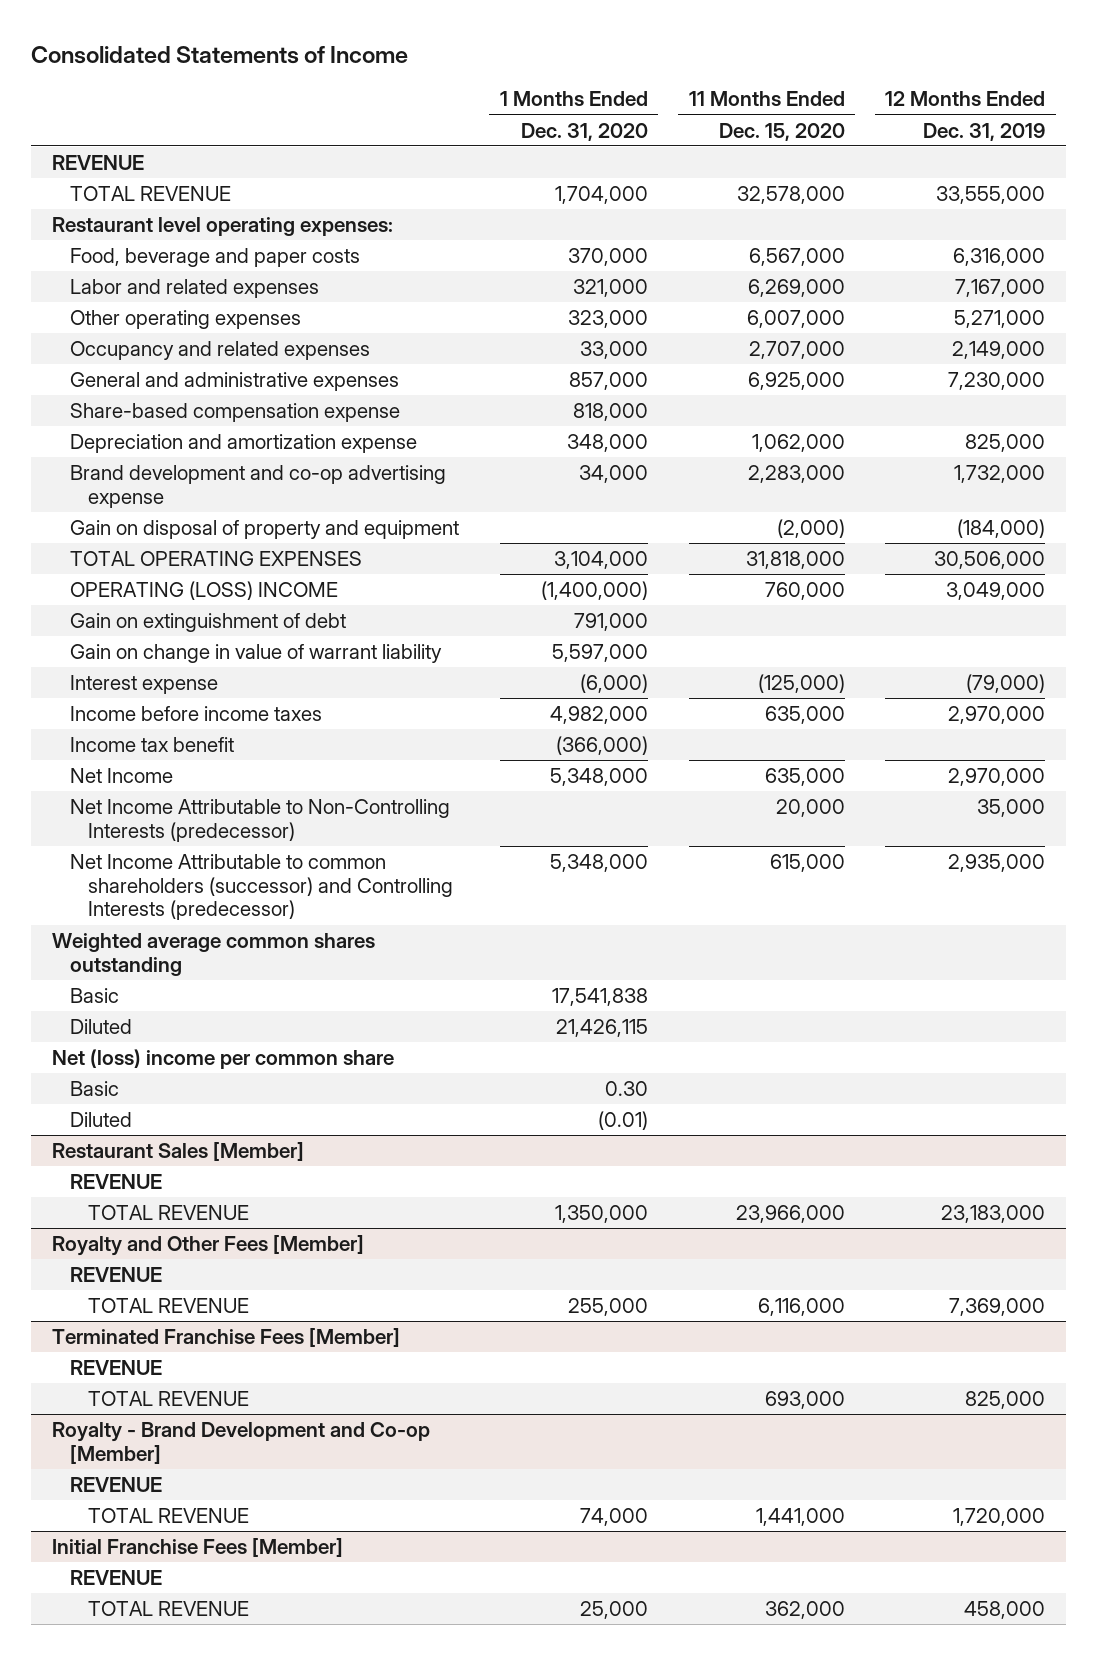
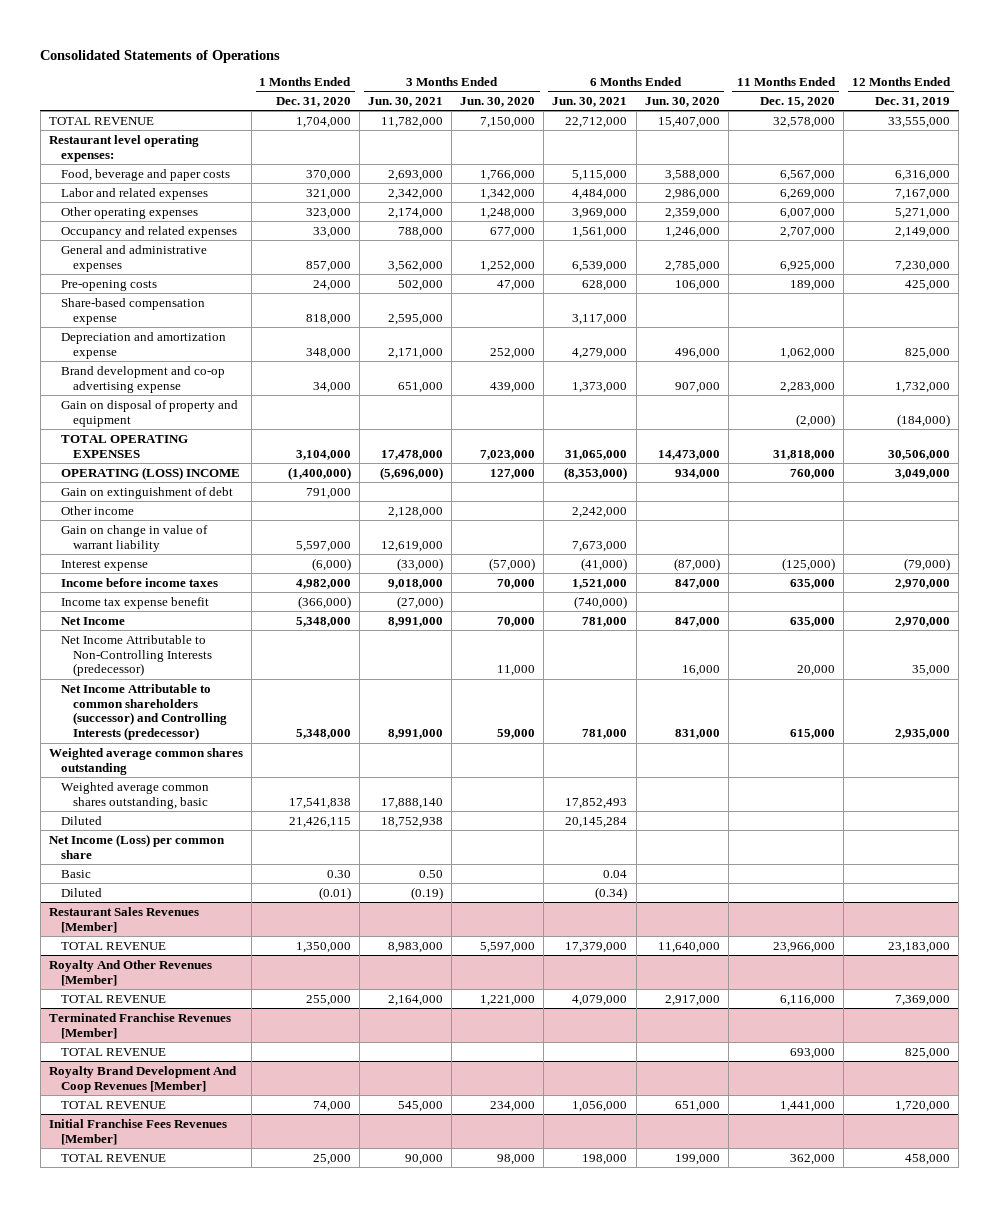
- Consolidated Statements of Income
+ Consolidated Statements of Operations
- | 1 Months Ended Dec. 31, 2020 | 11 Months Ended Dec. 15, 2020 | 12 Months Ended Dec. 31, 2019
+ | 1 Months Ended Dec. 31, 2020 | 3 Months Ended Jun. 30, 2021 | 3 Months Ended Jun. 30, 2020 | 6 Months Ended Jun. 30, 2021 | 6 Months Ended Jun. 30, 2020 | 11 Months Ended Dec. 15, 2020 | 12 Months Ended Dec. 31, 2019
- REVENUE
+ Pre-opening costs | 24,000 | 502,000 | 47,000 | 628,000 | 106,000 | 189,000 | 425,000
+ Other income | | 2,128,000 | | 2,242,000 | | |
- Income tax benefit | (366,000) | |
+ Income tax expense benefit | (366,000) | (27,000) | | (740,000) | | |
- Basic | 17,541,838 | |
+ Weighted average common shares outstanding, basic | 17,541,838 | 17,888,140 | | 17,852,493 | | |
- Net (loss) income per common share
+ Net Income (Loss) per common share
- Restaurant Sales [Member]
- REVENUE
+ Restaurant Sales Revenues [Member]
- Royalty and Other Fees [Member]
- REVENUE
+ Royalty And Other Revenues [Member]
- Terminated Franchise Fees [Member]
- REVENUE
+ Terminated Franchise Revenues [Member]
- Royalty - Brand Development and Co-op [Member]
- REVENUE
+ Royalty Brand Development And Coop Revenues [Member]
- Initial Franchise Fees [Member]
- REVENUE
+ Initial Franchise Fees Revenues [Member]

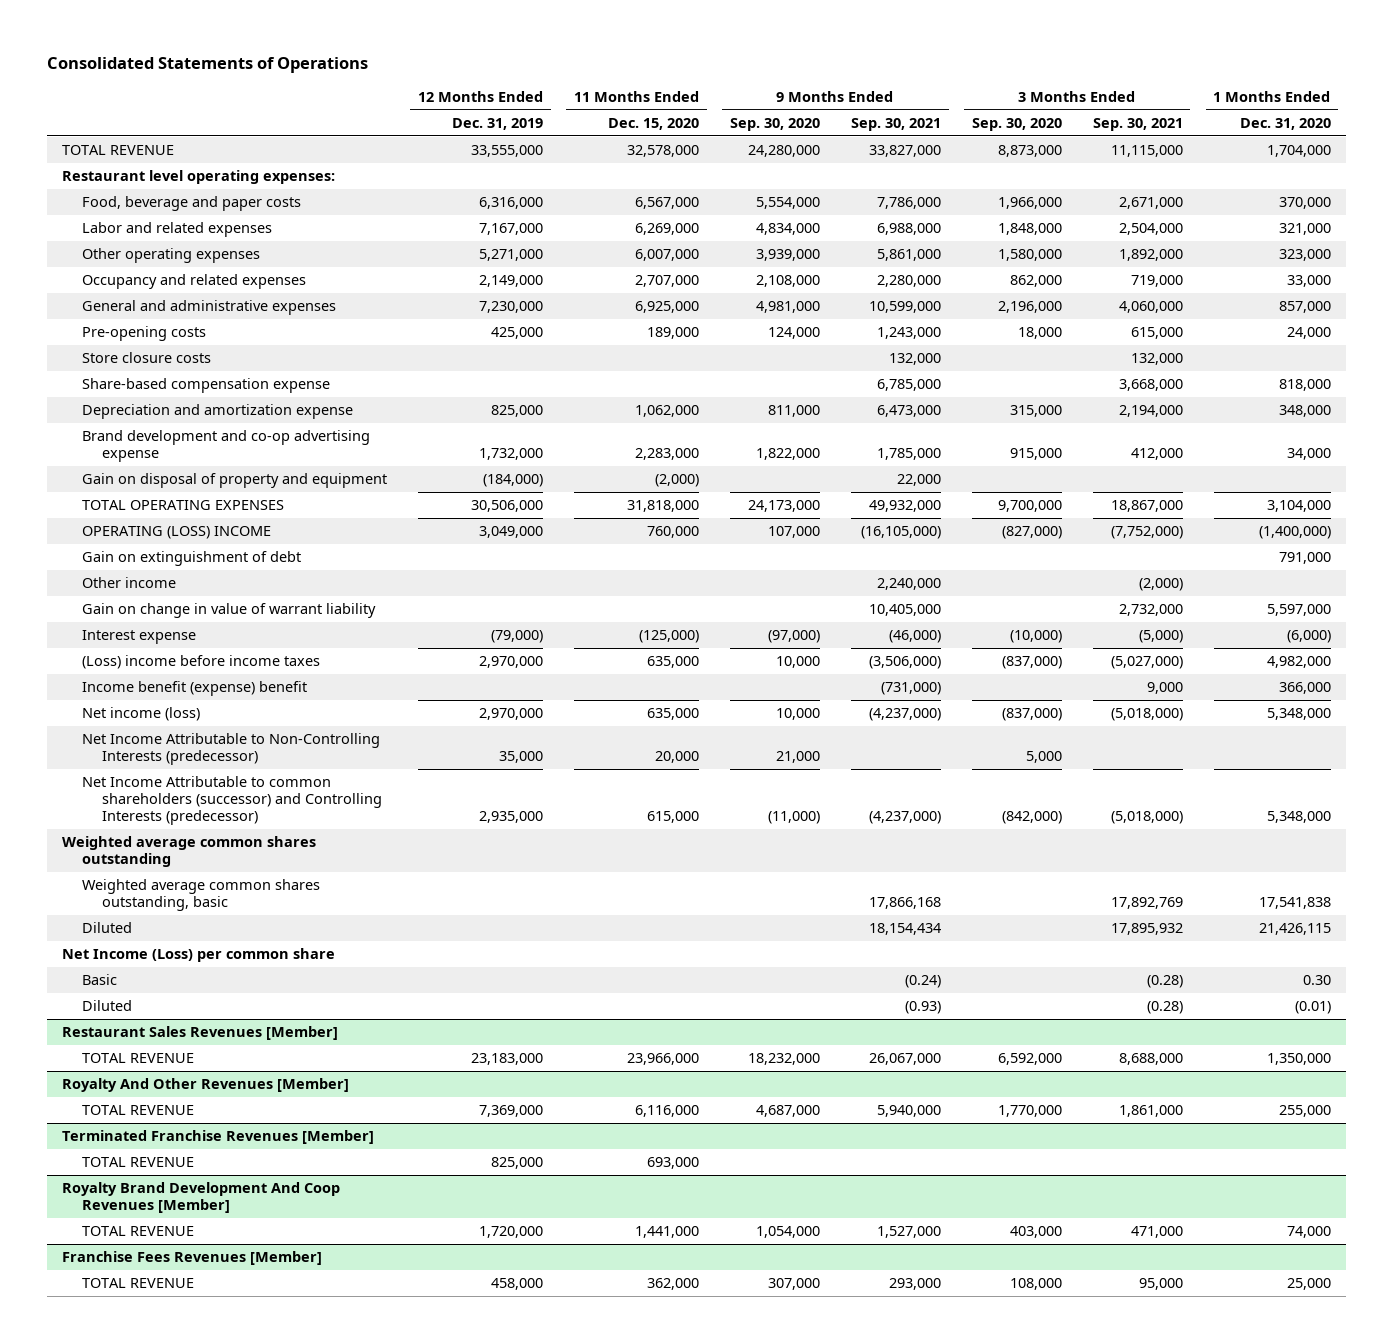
- | 1 Months Ended Dec. 31, 2020 | 3 Months Ended Jun. 30, 2021 | 3 Months Ended Jun. 30, 2020 | 6 Months Ended Jun. 30, 2021 | 6 Months Ended Jun. 30, 2020 | 11 Months Ended Dec. 15, 2020 | 12 Months Ended Dec. 31, 2019
+ | 12 Months Ended Dec. 31, 2019 | 11 Months Ended Dec. 15, 2020 | 9 Months Ended Sep. 30, 2020 | 9 Months Ended Sep. 30, 2021 | 3 Months Ended Sep. 30, 2020 | 3 Months Ended Sep. 30, 2021 | 1 Months Ended Dec. 31, 2020
+ Store closure costs | | | | 132,000 | | 132,000 |
- Income before income taxes | 4,982,000 | 9,018,000 | 70,000 | 1,521,000 | 847,000 | 635,000 | 2,970,000
- Income tax expense benefit | (366,000) | (27,000) | | (740,000) | | |
- Net Income | 5,348,000 | 8,991,000 | 70,000 | 781,000 | 847,000 | 635,000 | 2,970,000
+ (Loss) income before income taxes | 2,970,000 | 635,000 | 10,000 | (3,506,000) | (837,000) | (5,027,000) | 4,982,000
+ Income benefit (expense) benefit | | | | (731,000) | | 9,000 | 366,000
+ Net income (loss) | 2,970,000 | 635,000 | 10,000 | (4,237,000) | (837,000) | (5,018,000) | 5,348,000
- Initial Franchise Fees Revenues [Member]
+ Franchise Fees Revenues [Member]

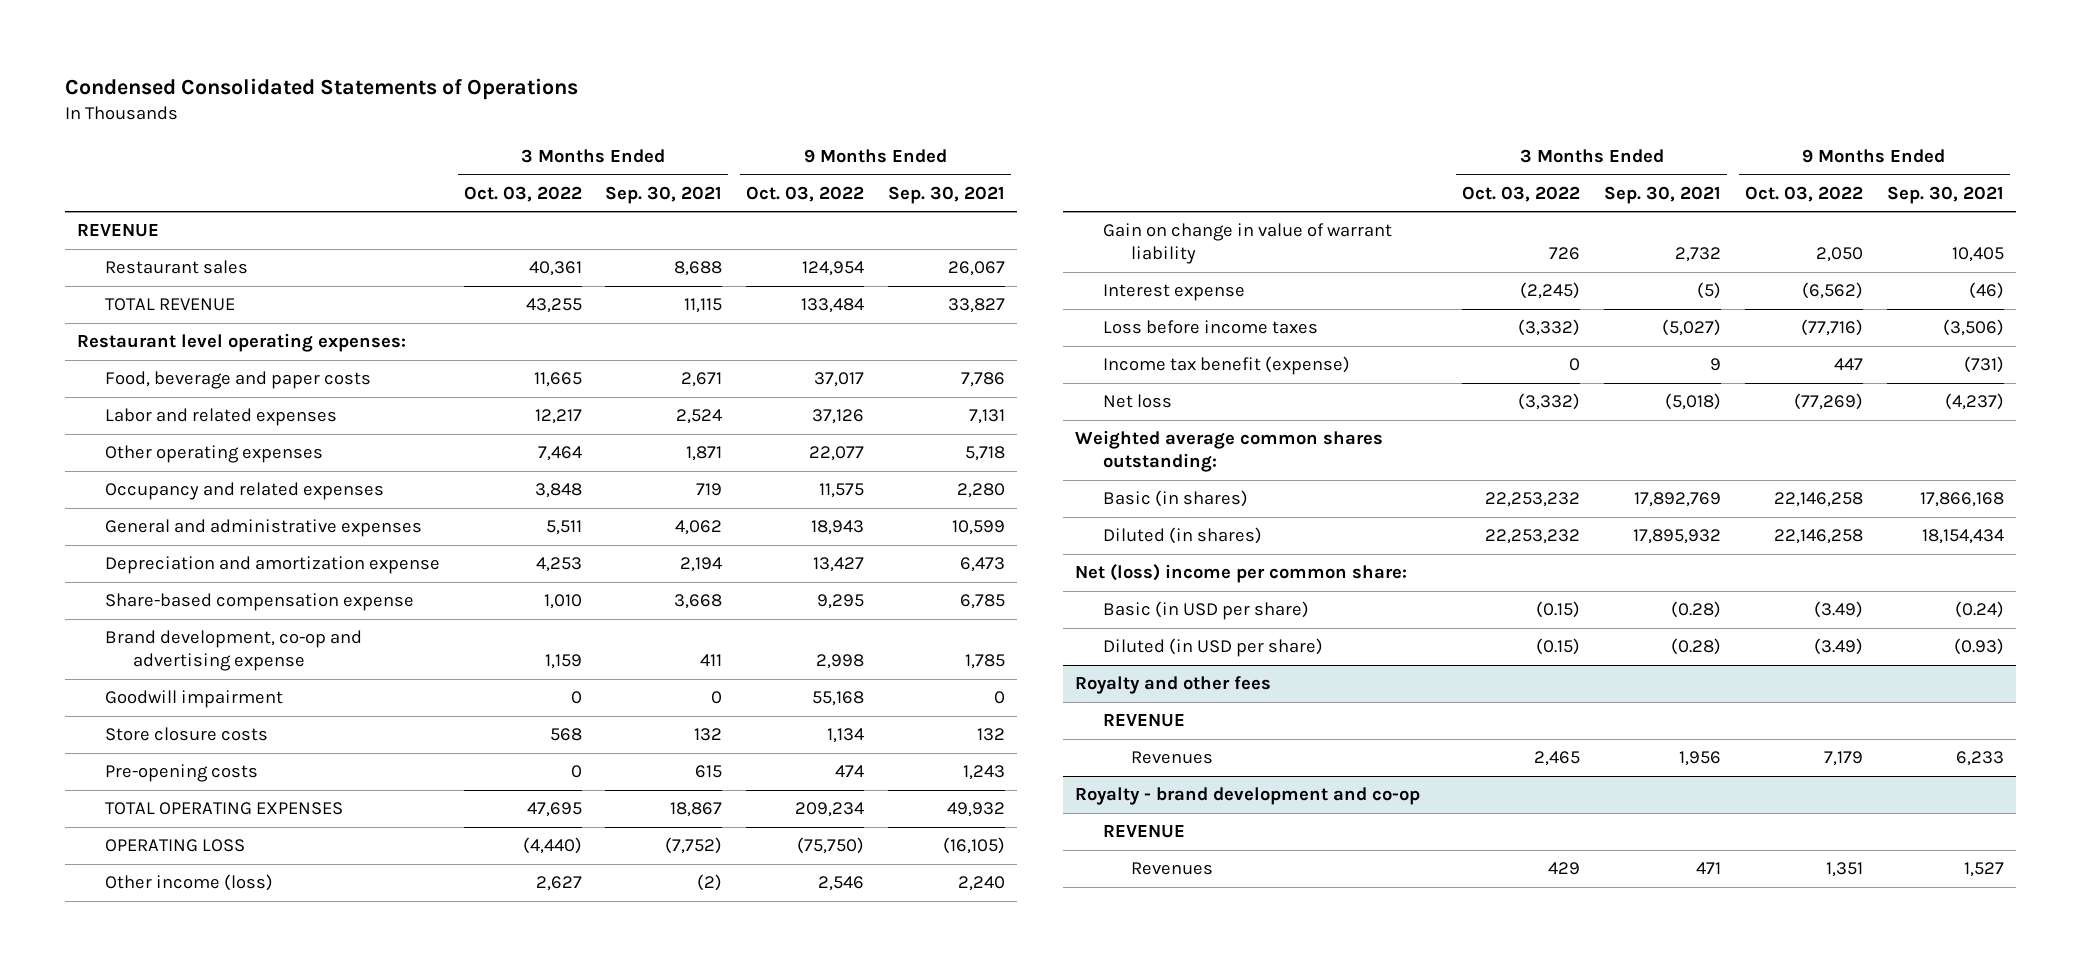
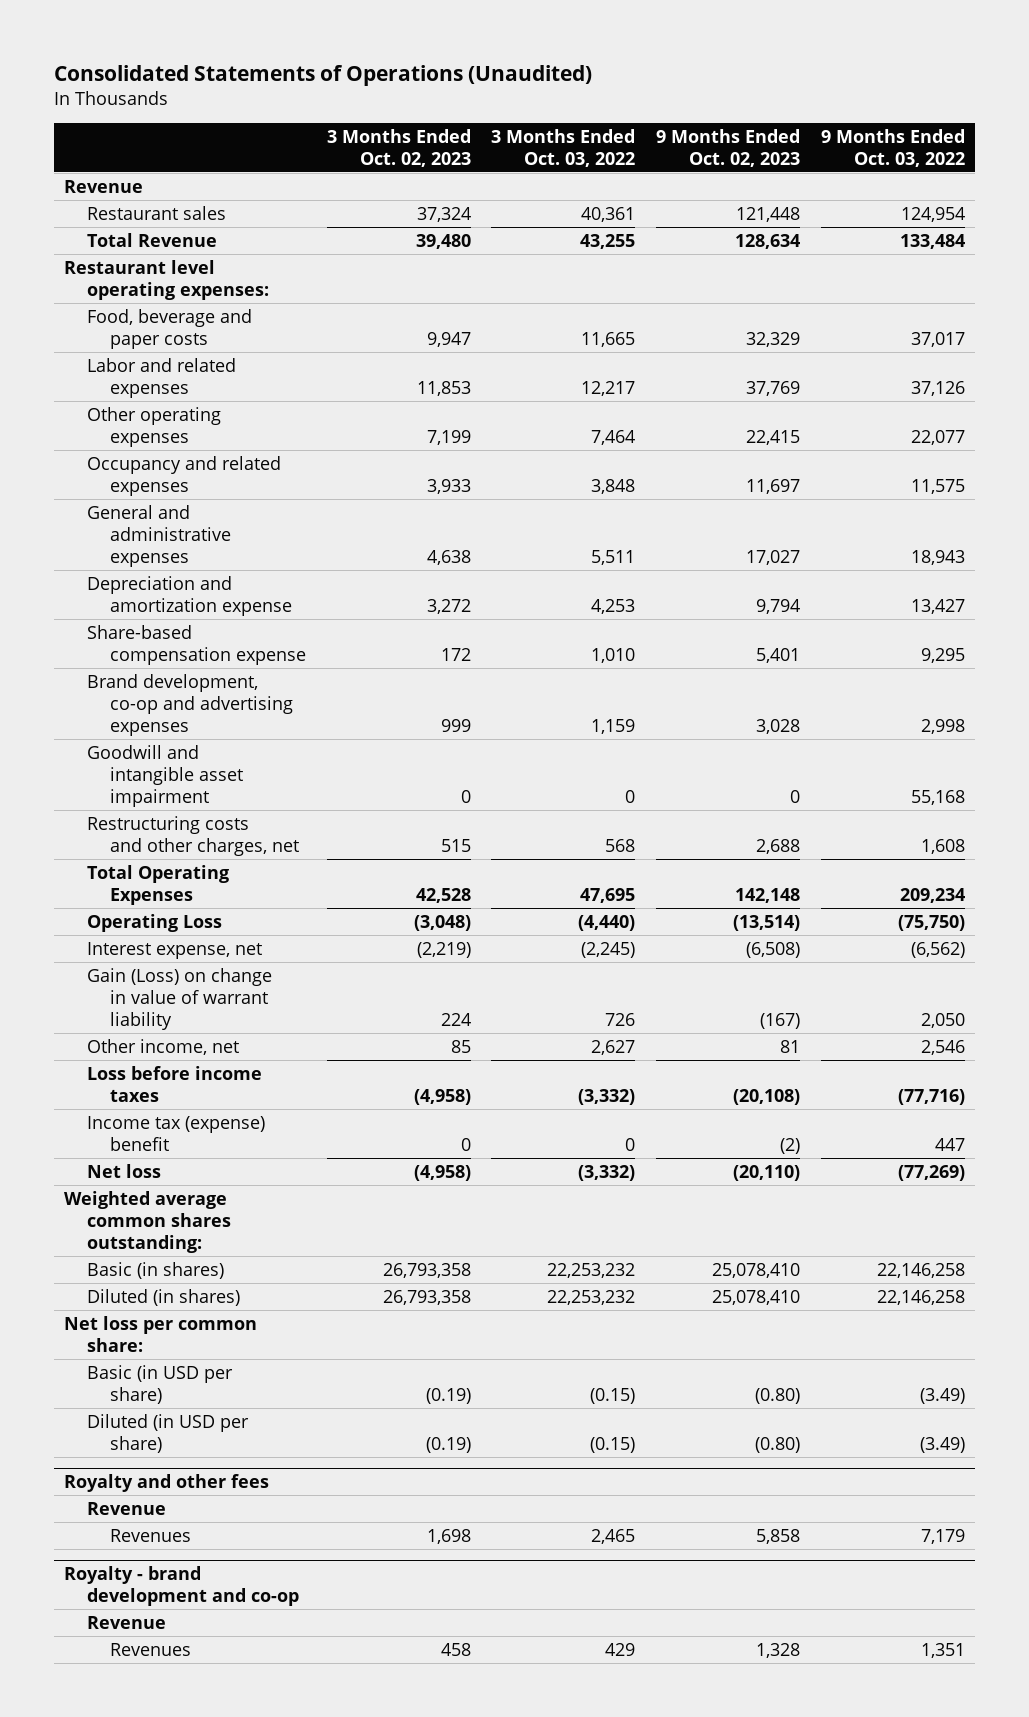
- Condensed Consolidated Statements of Operations
+ Consolidated Statements of Operations (Unaudited)
- | 3 Months Ended Oct. 03, 2022 | 3 Months Ended Sep. 30, 2021 | 9 Months Ended Oct. 03, 2022 | 9 Months Ended Sep. 30, 2021
+ | 3 Months Ended Oct. 02, 2023 | 3 Months Ended Oct. 03, 2022 | 9 Months Ended Oct. 02, 2023 | 9 Months Ended Oct. 03, 2022
- REVENUE
+ Revenue
- TOTAL REVENUE | 43,255 | 11,115 | 133,484 | 33,827
+ Total Revenue | 39,480 | 43,255 | 128,634 | 133,484
- Brand development, co-op and advertising expense | 1,159 | 411 | 2,998 | 1,785
- Goodwill impairment | 0 | 0 | 55,168 | 0
- Store closure costs | 568 | 132 | 1,134 | 132
- Pre-opening costs | 0 | 615 | 474 | 1,243
- TOTAL OPERATING EXPENSES | 47,695 | 18,867 | 209,234 | 49,932
- OPERATING LOSS | (4,440) | (7,752) | (75,750) | (16,105)
- Other income (loss) | 2,627 | (2) | 2,546 | 2,240
- Gain on change in value of warrant liability | 726 | 2,732 | 2,050 | 10,405
- Interest expense | (2,245) | (5) | (6,562) | (46)
+ Brand development, co-op and advertising expenses | 999 | 1,159 | 3,028 | 2,998
+ Goodwill and intangible asset impairment | 0 | 0 | 0 | 55,168
+ Restructuring costs and other charges, net | 515 | 568 | 2,688 | 1,608
+ Total Operating Expenses | 42,528 | 47,695 | 142,148 | 209,234
+ Operating Loss | (3,048) | (4,440) | (13,514) | (75,750)
+ Interest expense, net | (2,219) | (2,245) | (6,508) | (6,562)
+ Gain (Loss) on change in value of warrant liability | 224 | 726 | (167) | 2,050
+ Other income, net | 85 | 2,627 | 81 | 2,546
- Income tax benefit (expense) | 0 | 9 | 447 | (731)
+ Income tax (expense) benefit | 0 | 0 | (2) | 447
- Net (loss) income per common share:
+ Net loss per common share:
@ Royalty and other fees
- REVENUE
+ Revenue
@ Royalty - brand development and co-op
- REVENUE
+ Revenue

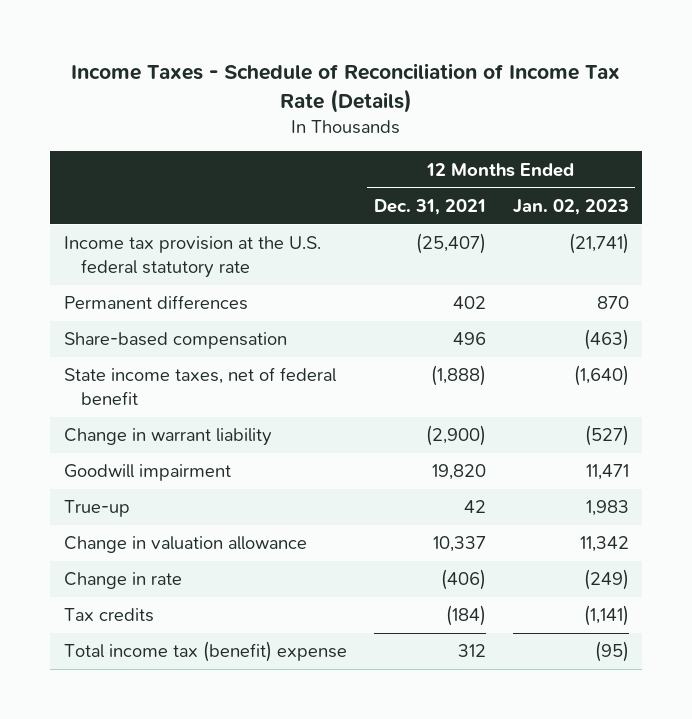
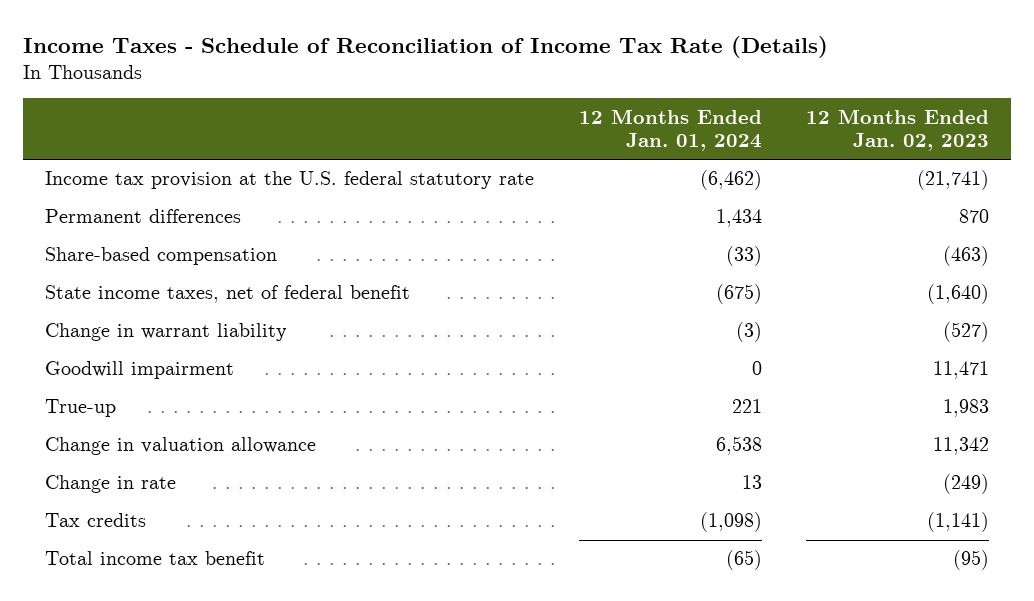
- | 12 Months Ended Dec. 31, 2021 | 12 Months Ended Jan. 02, 2023
+ | 12 Months Ended Jan. 01, 2024 | 12 Months Ended Jan. 02, 2023
- Total income tax (benefit) expense | 312 | (95)
+ Total income tax benefit | (65) | (95)

